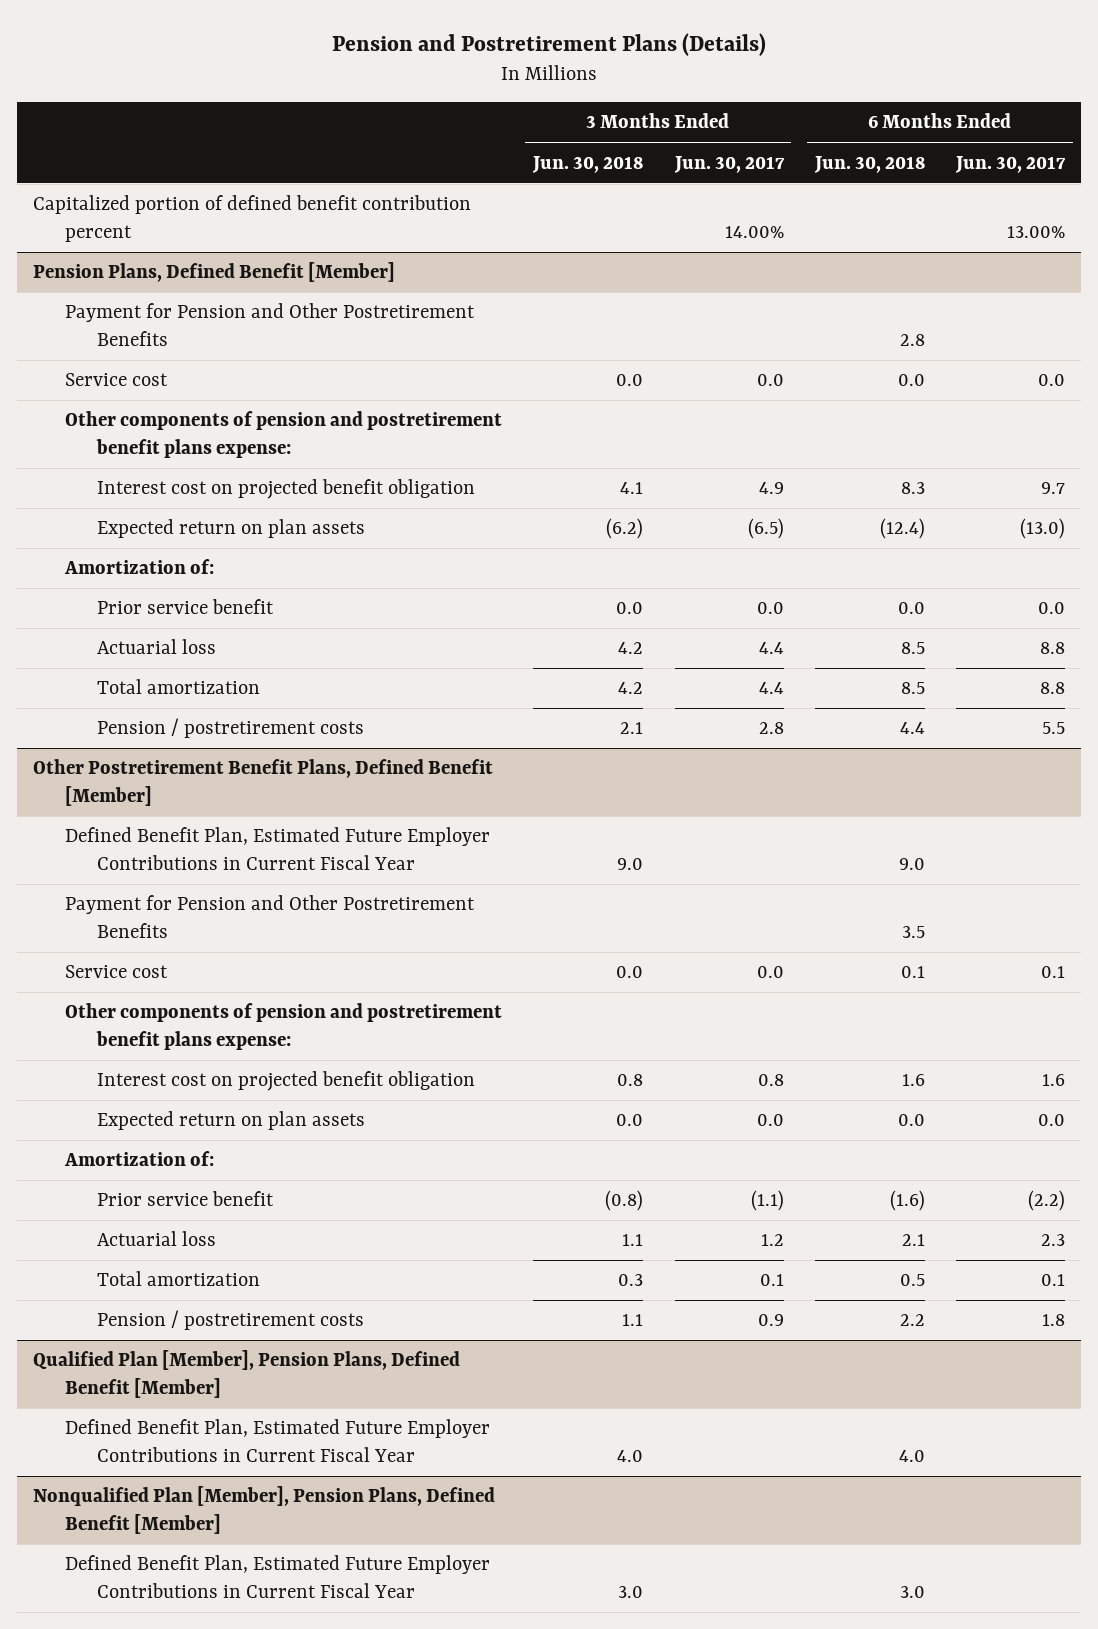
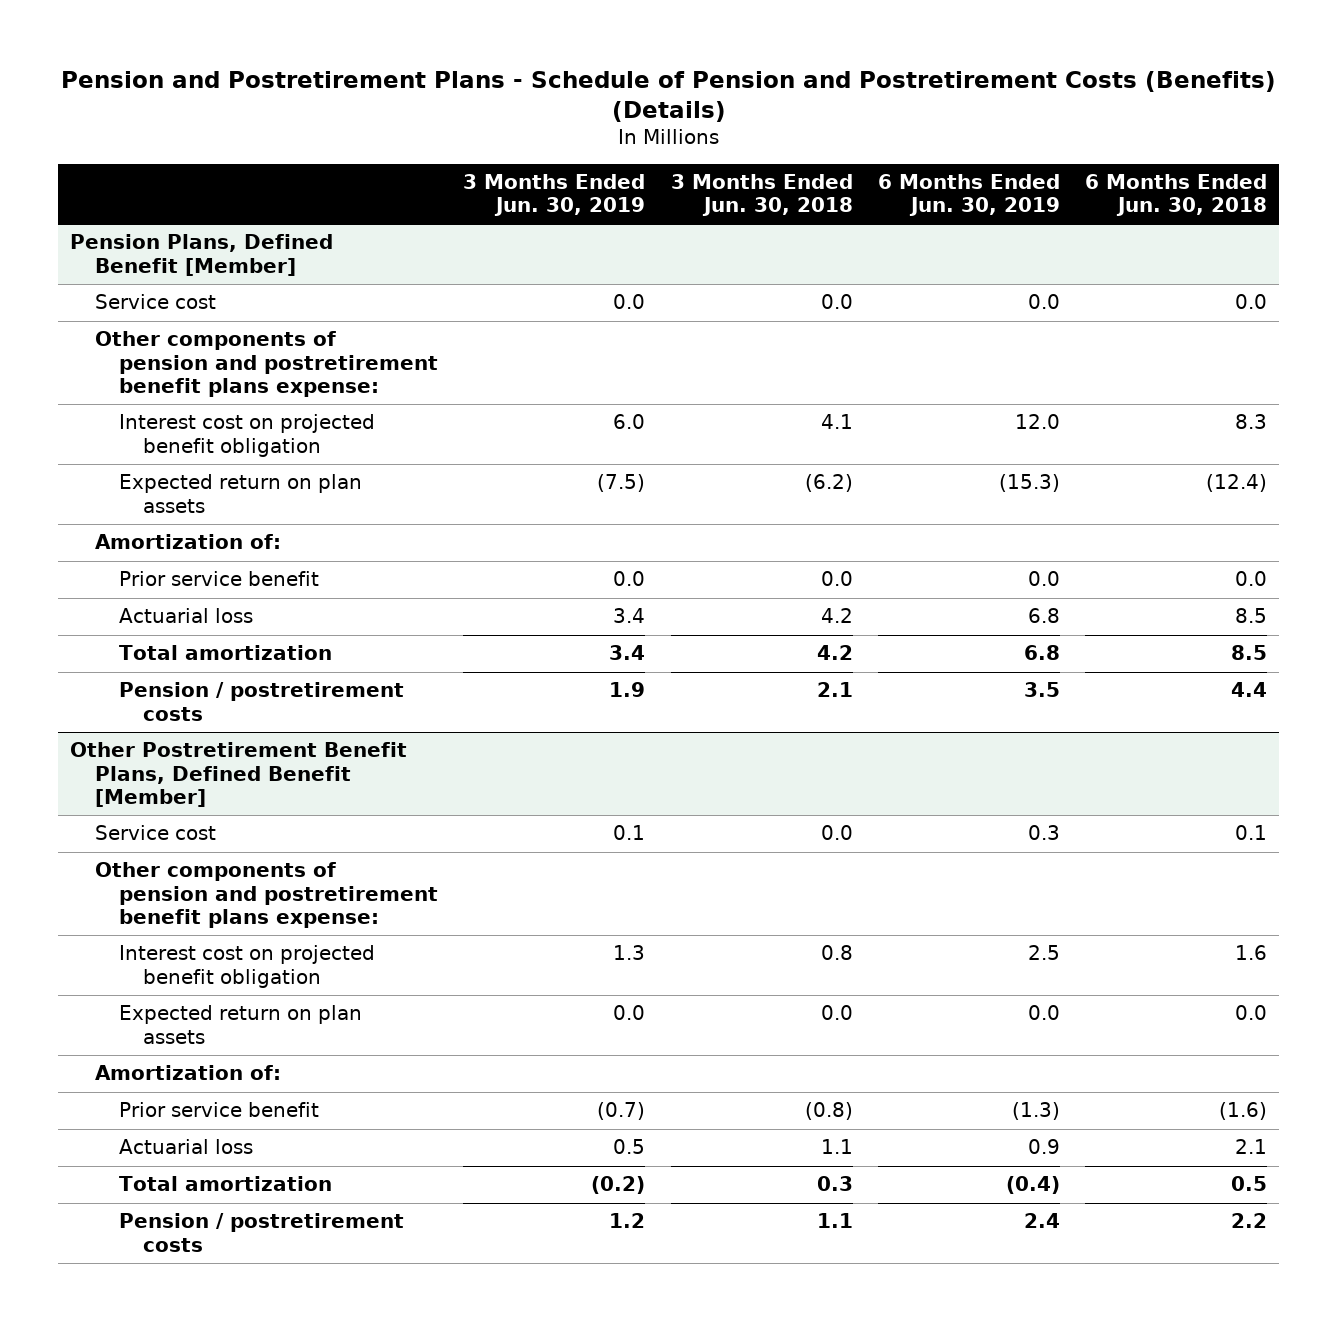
- Pension and Postretirement Plans (Details)
+ Pension and Postretirement Plans - Schedule of Pension and Postretirement Costs (Benefits) (Details)
- | 3 Months Ended Jun. 30, 2018 | 3 Months Ended Jun. 30, 2017 | 6 Months Ended Jun. 30, 2018 | 6 Months Ended Jun. 30, 2017
+ | 3 Months Ended Jun. 30, 2019 | 3 Months Ended Jun. 30, 2018 | 6 Months Ended Jun. 30, 2019 | 6 Months Ended Jun. 30, 2018
- Capitalized portion of defined benefit contribution percent | | 14.00% | | 13.00%
@ Pension Plans, Defined Benefit [Member]
- Payment for Pension and Other Postretirement Benefits | | | 2.8 |
@ Other Postretirement Benefit Plans, Defined Benefit [Member]
- Defined Benefit Plan, Estimated Future Employer Contributions in Current Fiscal Year | 9.0 | | 9.0 |
- Payment for Pension and Other Postretirement Benefits | | | 3.5 |
- Qualified Plan [Member], Pension Plans, Defined Benefit [Member]
- Defined Benefit Plan, Estimated Future Employer Contributions in Current Fiscal Year | 4.0 | | 4.0 |
- Nonqualified Plan [Member], Pension Plans, Defined Benefit [Member]
- Defined Benefit Plan, Estimated Future Employer Contributions in Current Fiscal Year | 3.0 | | 3.0 |

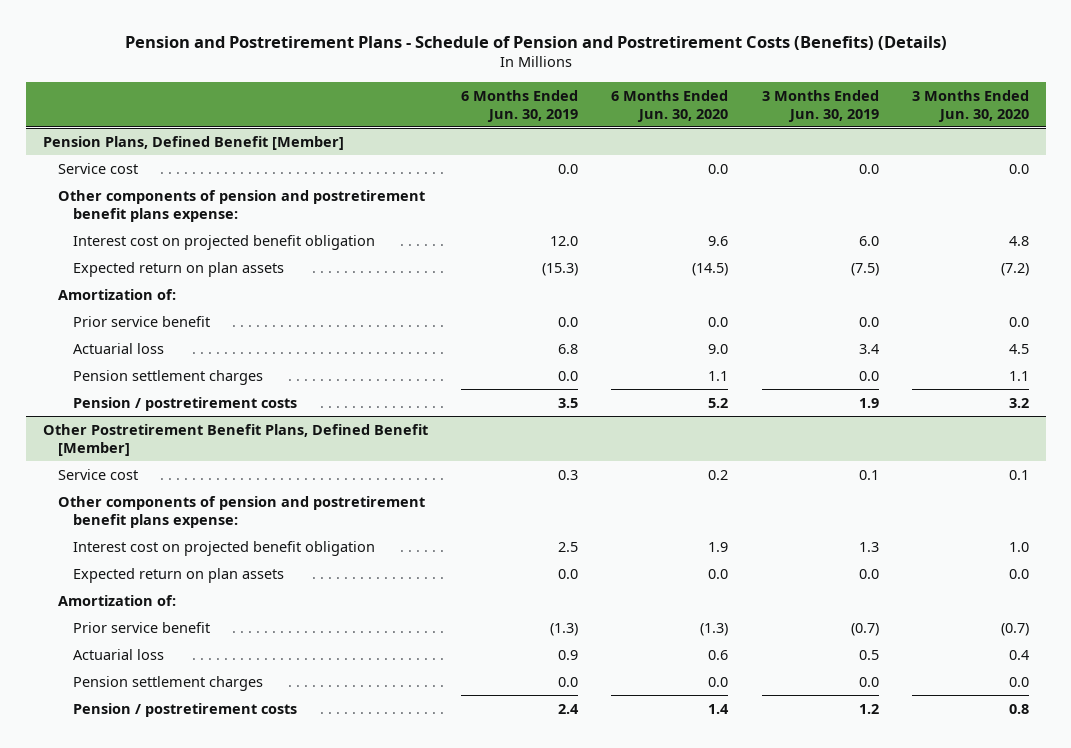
- | 3 Months Ended Jun. 30, 2019 | 3 Months Ended Jun. 30, 2018 | 6 Months Ended Jun. 30, 2019 | 6 Months Ended Jun. 30, 2018
+ | 6 Months Ended Jun. 30, 2019 | 6 Months Ended Jun. 30, 2020 | 3 Months Ended Jun. 30, 2019 | 3 Months Ended Jun. 30, 2020
@ Pension Plans, Defined Benefit [Member]
- Total amortization | 3.4 | 4.2 | 6.8 | 8.5
+ Pension settlement charges | 0.0 | 1.1 | 0.0 | 1.1
@ Other Postretirement Benefit Plans, Defined Benefit [Member]
- Total amortization | (0.2) | 0.3 | (0.4) | 0.5
+ Pension settlement charges | 0.0 | 0.0 | 0.0 | 0.0

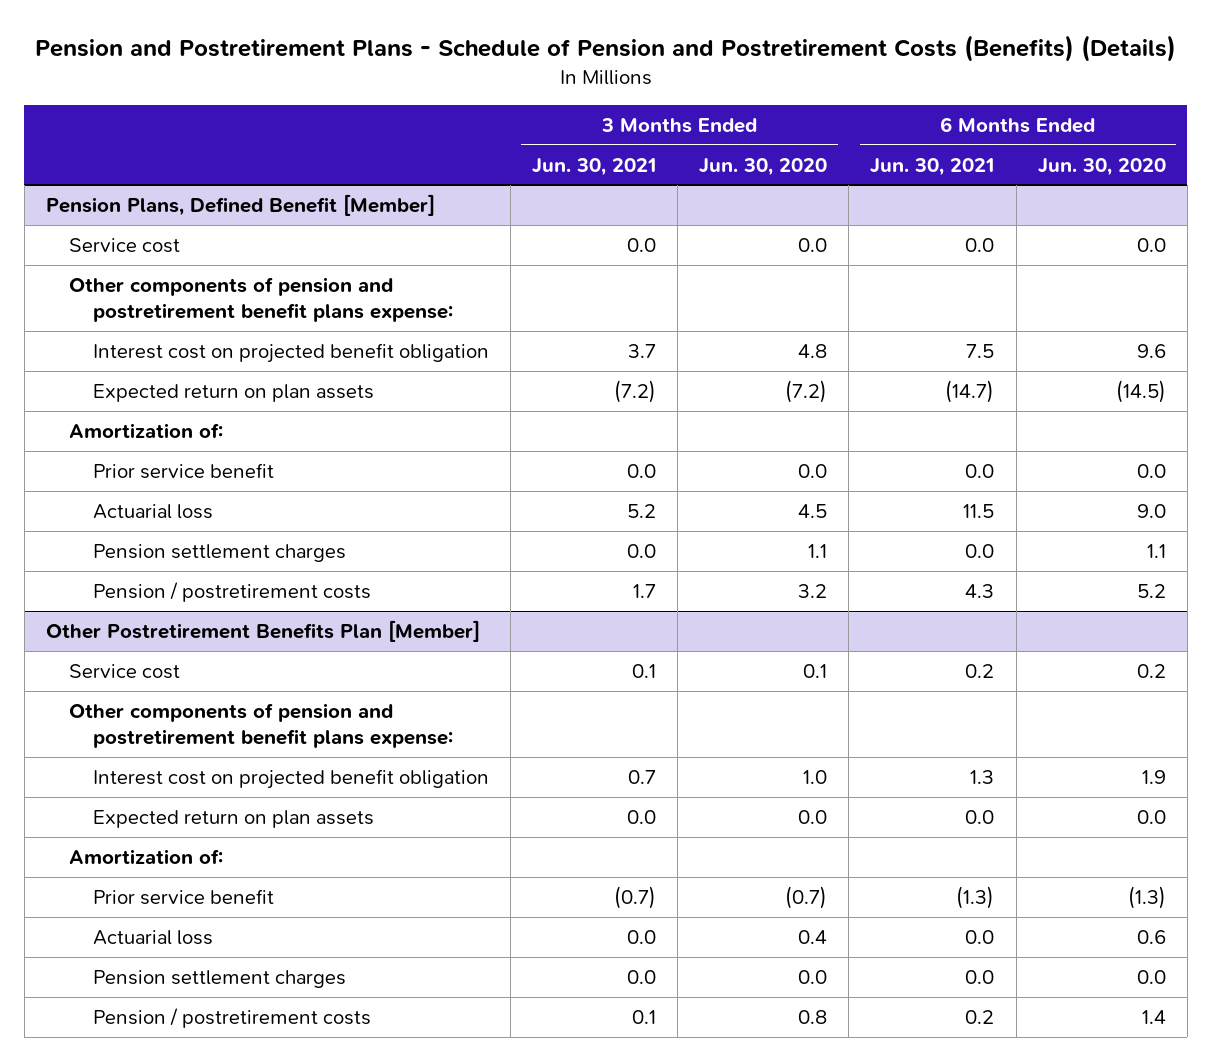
- | 6 Months Ended Jun. 30, 2019 | 6 Months Ended Jun. 30, 2020 | 3 Months Ended Jun. 30, 2019 | 3 Months Ended Jun. 30, 2020
+ | 3 Months Ended Jun. 30, 2021 | 3 Months Ended Jun. 30, 2020 | 6 Months Ended Jun. 30, 2021 | 6 Months Ended Jun. 30, 2020
- Other Postretirement Benefit Plans, Defined Benefit [Member]
+ Other Postretirement Benefits Plan [Member]

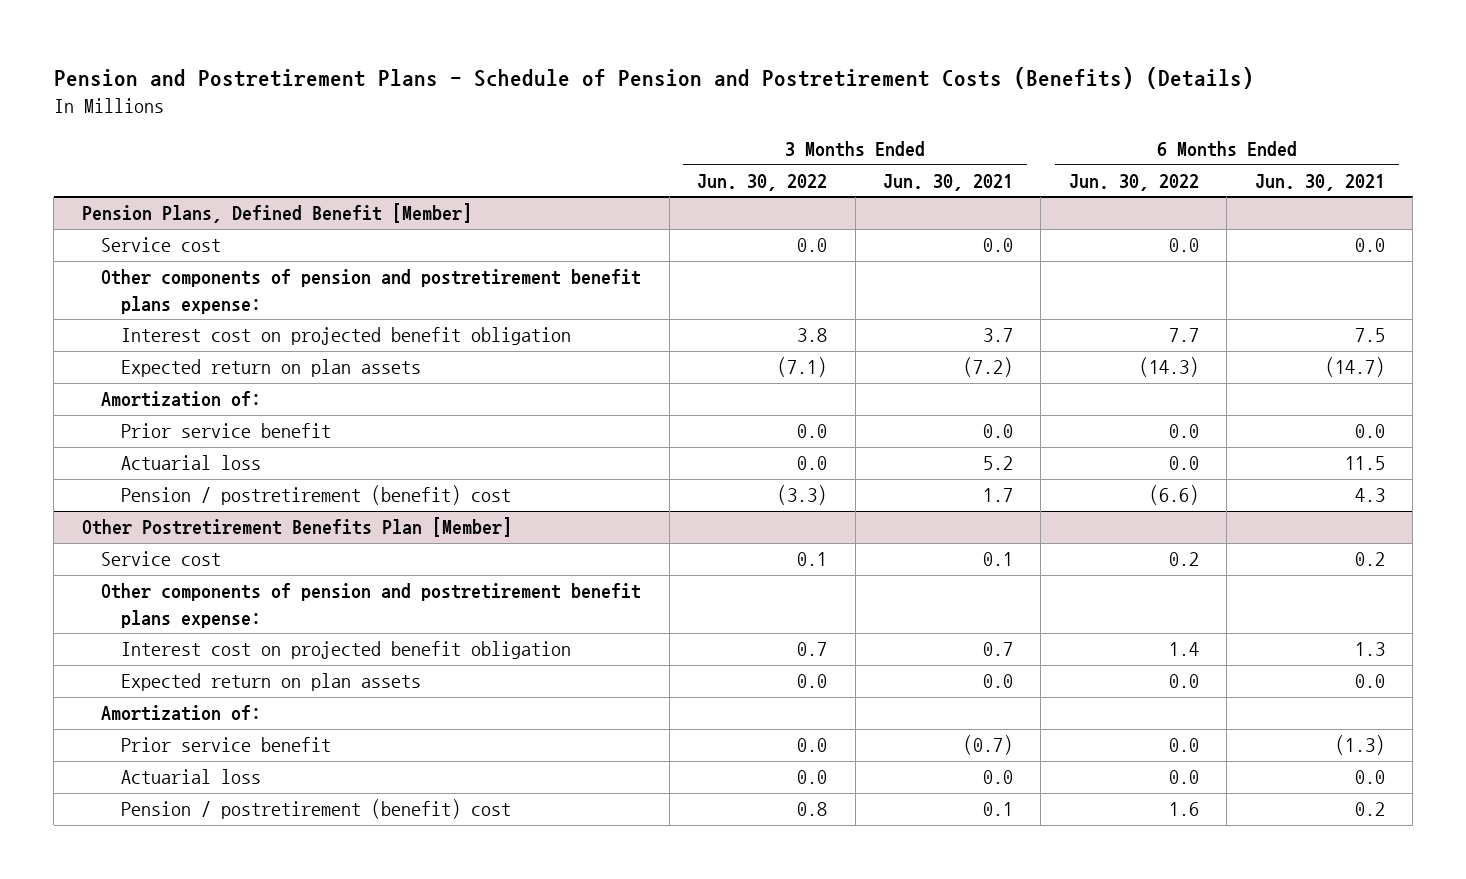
- | 3 Months Ended Jun. 30, 2021 | 3 Months Ended Jun. 30, 2020 | 6 Months Ended Jun. 30, 2021 | 6 Months Ended Jun. 30, 2020
+ | 3 Months Ended Jun. 30, 2022 | 3 Months Ended Jun. 30, 2021 | 6 Months Ended Jun. 30, 2022 | 6 Months Ended Jun. 30, 2021
@ Pension Plans, Defined Benefit [Member]
- Pension settlement charges | 0.0 | 1.1 | 0.0 | 1.1
- Pension / postretirement costs | 1.7 | 3.2 | 4.3 | 5.2
+ Pension / postretirement (benefit) cost | (3.3) | 1.7 | (6.6) | 4.3
@ Other Postretirement Benefits Plan [Member]
- Pension settlement charges | 0.0 | 0.0 | 0.0 | 0.0
- Pension / postretirement costs | 0.1 | 0.8 | 0.2 | 1.4
+ Pension / postretirement (benefit) cost | 0.8 | 0.1 | 1.6 | 0.2

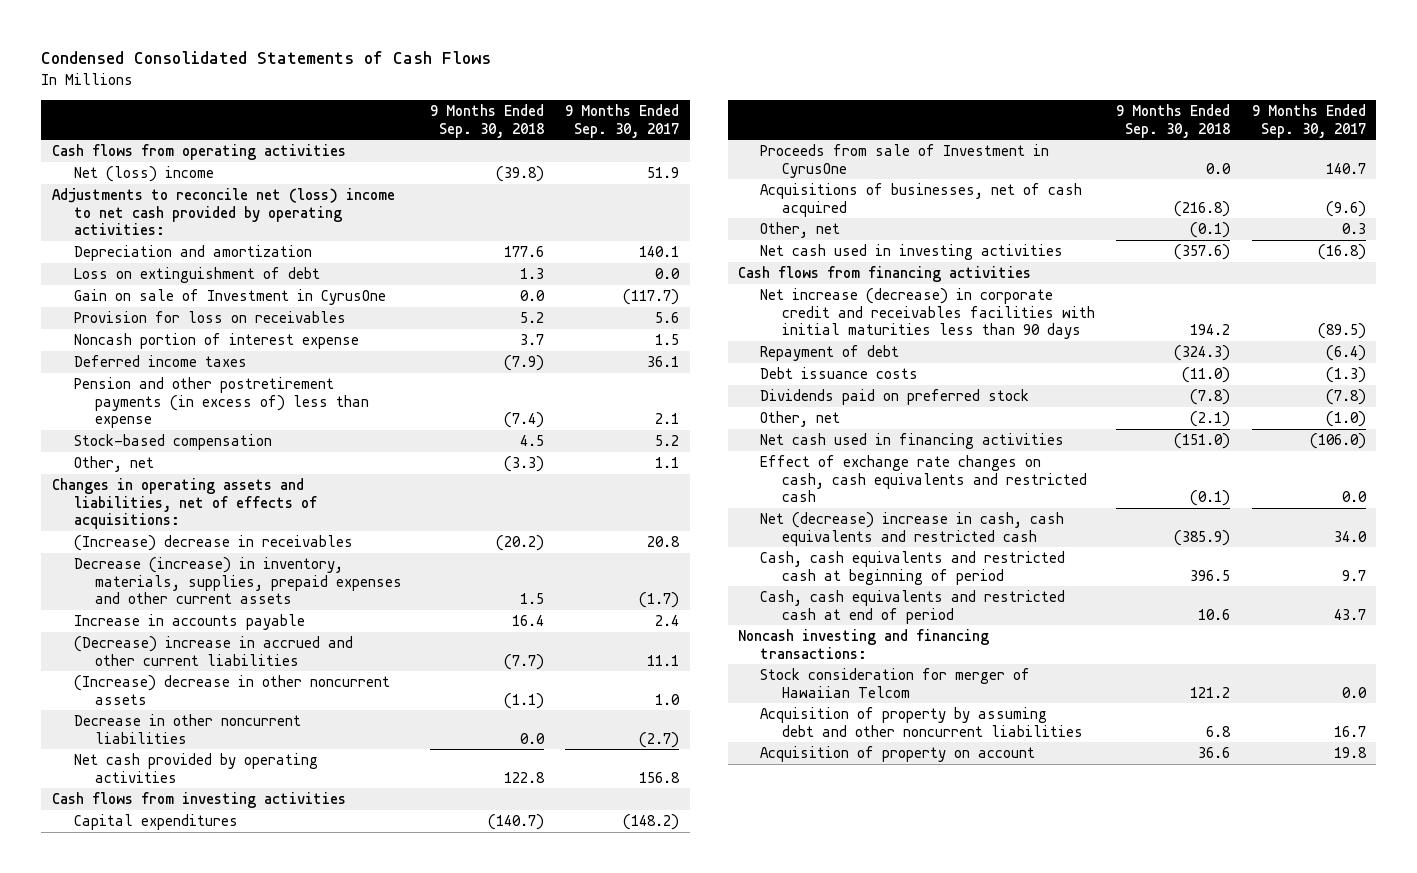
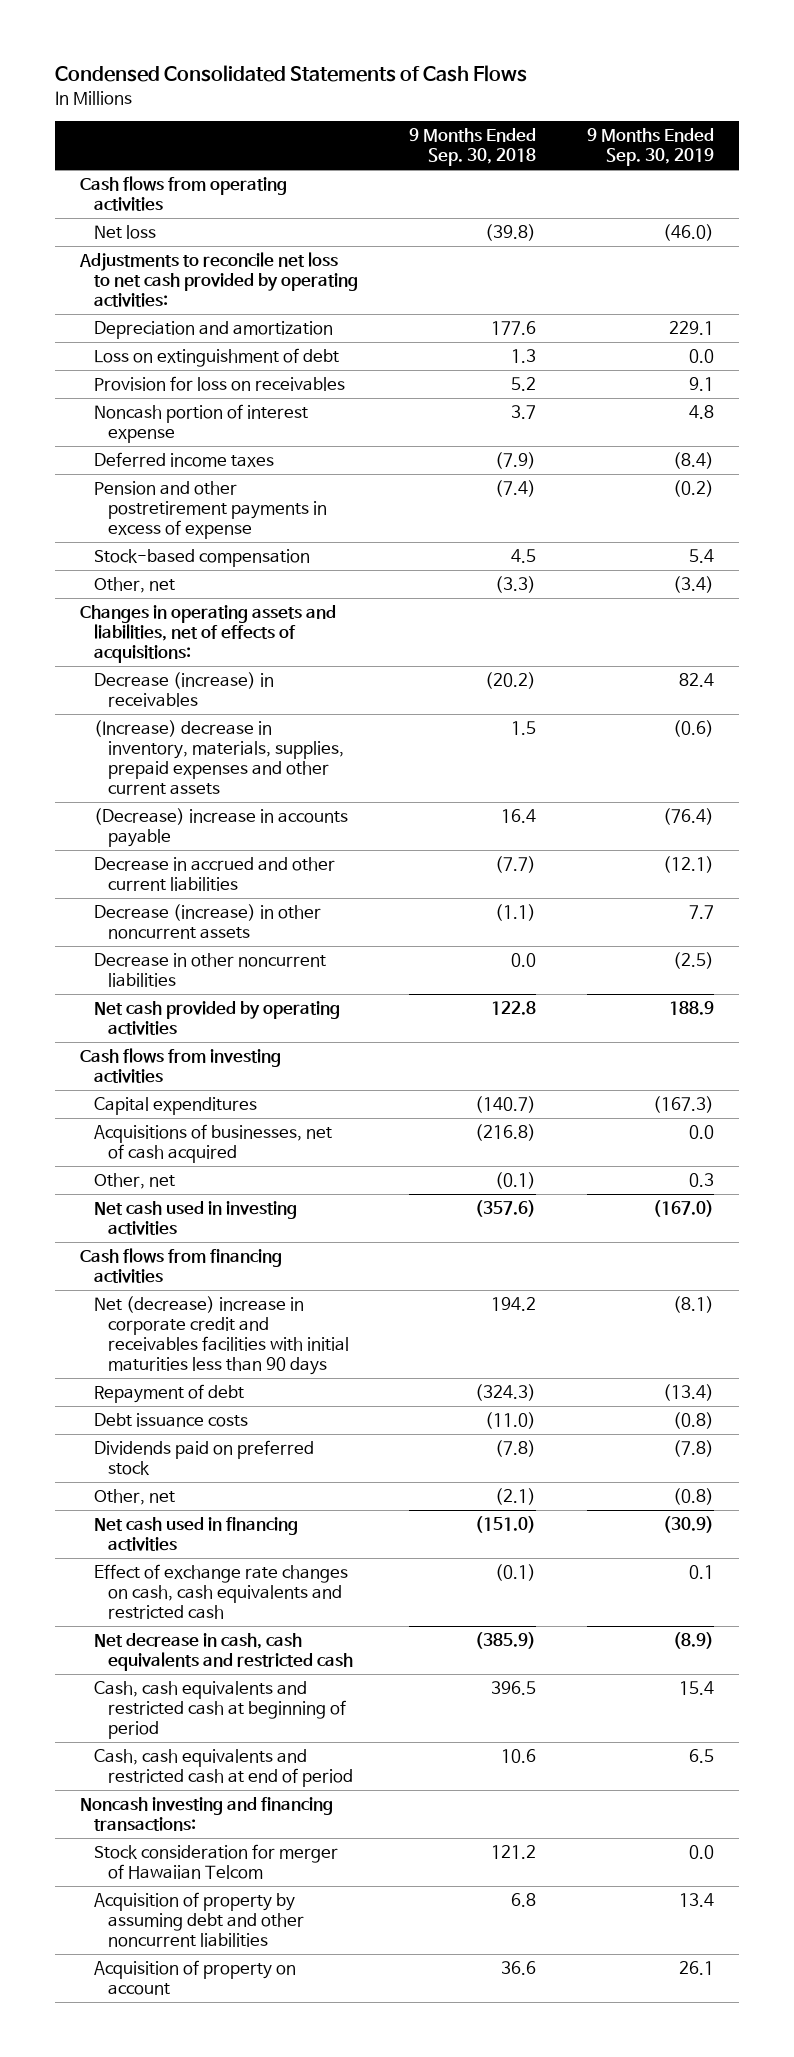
- | 9 Months Ended Sep. 30, 2018 | 9 Months Ended Sep. 30, 2017
+ | 9 Months Ended Sep. 30, 2018 | 9 Months Ended Sep. 30, 2019
- Net (loss) income | (39.8) | 51.9
- Adjustments to reconcile net (loss) income to net cash provided by operating activities:
+ Net loss | (39.8) | (46.0)
+ Adjustments to reconcile net loss to net cash provided by operating activities:
- Gain on sale of Investment in CyrusOne | 0.0 | (117.7)
- Pension and other postretirement payments (in excess of) less than expense | (7.4) | 2.1
+ Pension and other postretirement payments in excess of expense | (7.4) | (0.2)
- (Increase) decrease in receivables | (20.2) | 20.8
- Decrease (increase) in inventory, materials, supplies, prepaid expenses and other current assets | 1.5 | (1.7)
- Increase in accounts payable | 16.4 | 2.4
- (Decrease) increase in accrued and other current liabilities | (7.7) | 11.1
- (Increase) decrease in other noncurrent assets | (1.1) | 1.0
+ Decrease (increase) in receivables | (20.2) | 82.4
+ (Increase) decrease in inventory, materials, supplies, prepaid expenses and other current assets | 1.5 | (0.6)
+ (Decrease) increase in accounts payable | 16.4 | (76.4)
+ Decrease in accrued and other current liabilities | (7.7) | (12.1)
+ Decrease (increase) in other noncurrent assets | (1.1) | 7.7
- Proceeds from sale of Investment in CyrusOne | 0.0 | 140.7
- Net increase (decrease) in corporate credit and receivables facilities with initial maturities less than 90 days | 194.2 | (89.5)
+ Net (decrease) increase in corporate credit and receivables facilities with initial maturities less than 90 days | 194.2 | (8.1)
- Net (decrease) increase in cash, cash equivalents and restricted cash | (385.9) | 34.0
+ Net decrease in cash, cash equivalents and restricted cash | (385.9) | (8.9)

